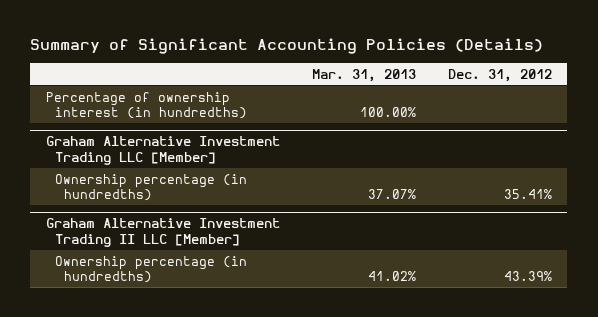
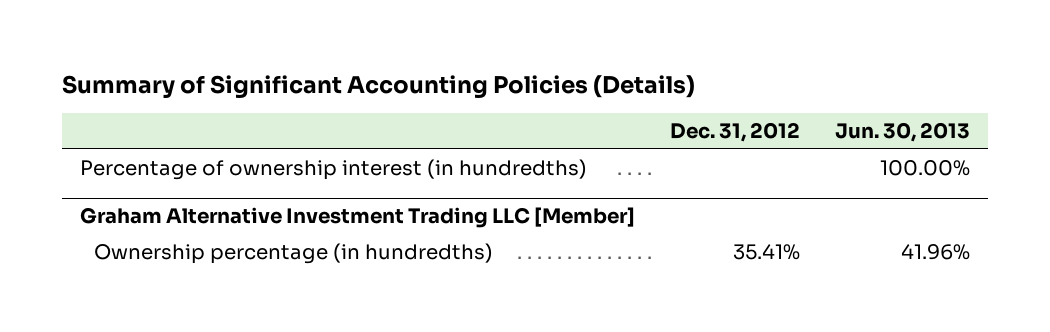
- | Mar. 31, 2013 | Dec. 31, 2012
+ | Dec. 31, 2012 | Jun. 30, 2013
- Graham Alternative Investment Trading II LLC [Member]
- Ownership percentage (in hundredths) | 41.02% | 43.39%

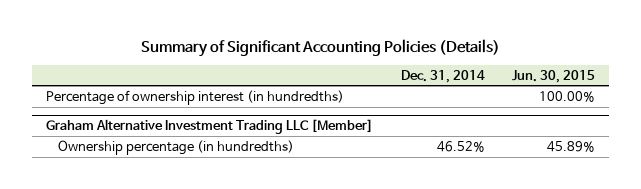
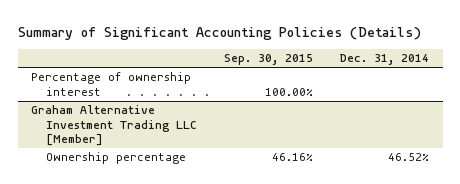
- | Dec. 31, 2014 | Jun. 30, 2015
+ | Sep. 30, 2015 | Dec. 31, 2014
- Percentage of ownership interest (in hundredths) | | 100.00%
+ Percentage of ownership interest | 100.00% |
@ Graham Alternative Investment Trading LLC [Member]
- Ownership percentage (in hundredths) | 46.52% | 45.89%
+ Ownership percentage | 46.16% | 46.52%

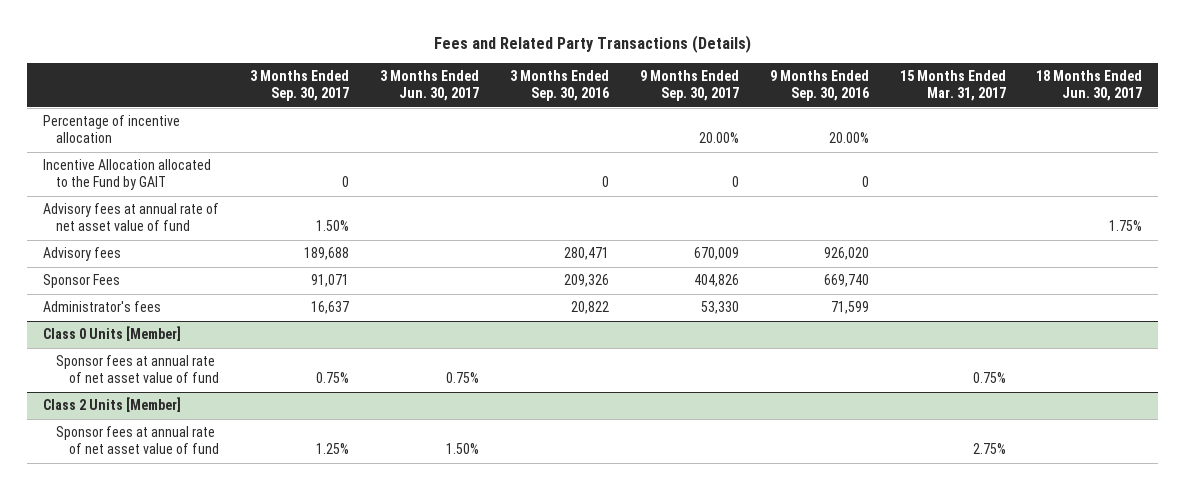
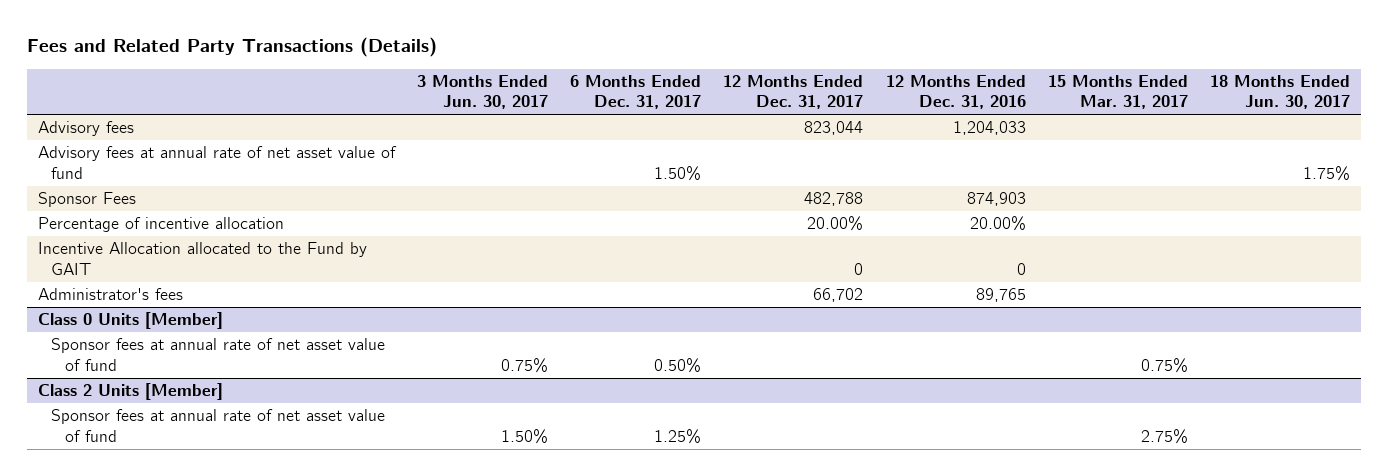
- | 3 Months Ended Sep. 30, 2017 | 3 Months Ended Jun. 30, 2017 | 3 Months Ended Sep. 30, 2016 | 9 Months Ended Sep. 30, 2017 | 9 Months Ended Sep. 30, 2016 | 15 Months Ended Mar. 31, 2017 | 18 Months Ended Jun. 30, 2017
+ | 3 Months Ended Jun. 30, 2017 | 6 Months Ended Dec. 31, 2017 | 12 Months Ended Dec. 31, 2017 | 12 Months Ended Dec. 31, 2016 | 15 Months Ended Mar. 31, 2017 | 18 Months Ended Jun. 30, 2017
moved down: Advisory fees at annual rate of net asset value of fund | | 1.50% | | | | 1.75%
moved down: Percentage of incentive allocation | | | 20.00% | 20.00% | |
moved down: Incentive Allocation allocated to the Fund by GAIT | | | 0 | 0 | |

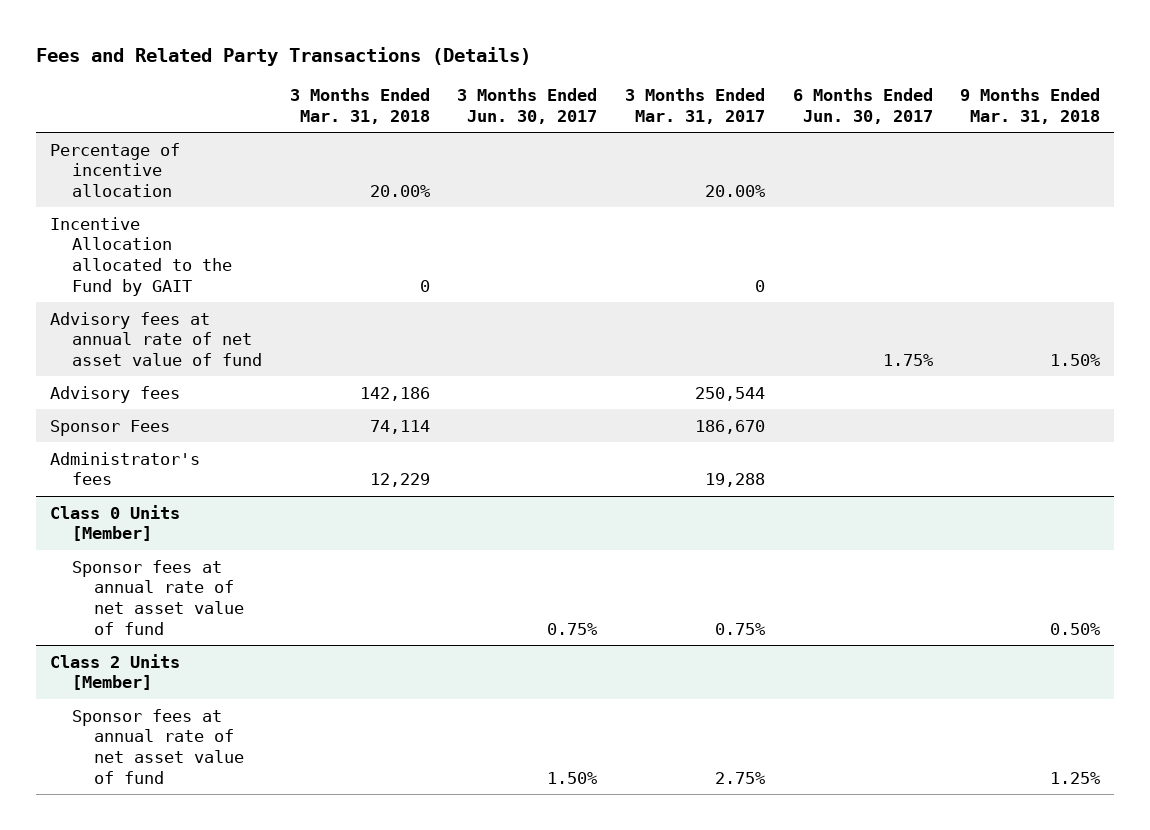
- | 3 Months Ended Jun. 30, 2017 | 6 Months Ended Dec. 31, 2017 | 12 Months Ended Dec. 31, 2017 | 12 Months Ended Dec. 31, 2016 | 15 Months Ended Mar. 31, 2017 | 18 Months Ended Jun. 30, 2017
+ | 3 Months Ended Mar. 31, 2018 | 3 Months Ended Jun. 30, 2017 | 3 Months Ended Mar. 31, 2017 | 6 Months Ended Jun. 30, 2017 | 9 Months Ended Mar. 31, 2018
moved down: Advisory fees at annual rate of net asset value of fund | | | | 1.75% | 1.50%
moved down: Advisory fees | 142,186 | | 250,544 | |
moved down: Sponsor Fees | 74,114 | | 186,670 | |

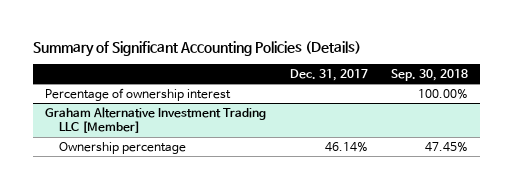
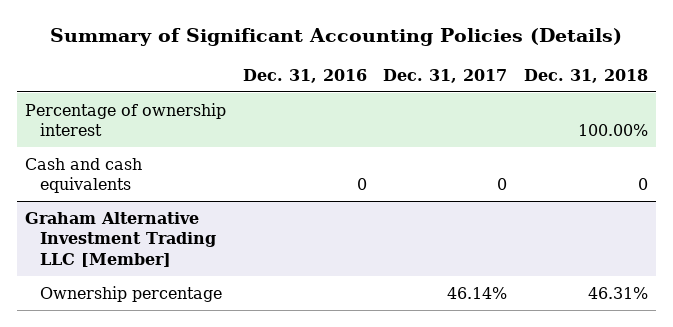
- | Dec. 31, 2017 | Sep. 30, 2018
+ | Dec. 31, 2016 | Dec. 31, 2017 | Dec. 31, 2018
+ Cash and cash equivalents | 0 | 0 | 0

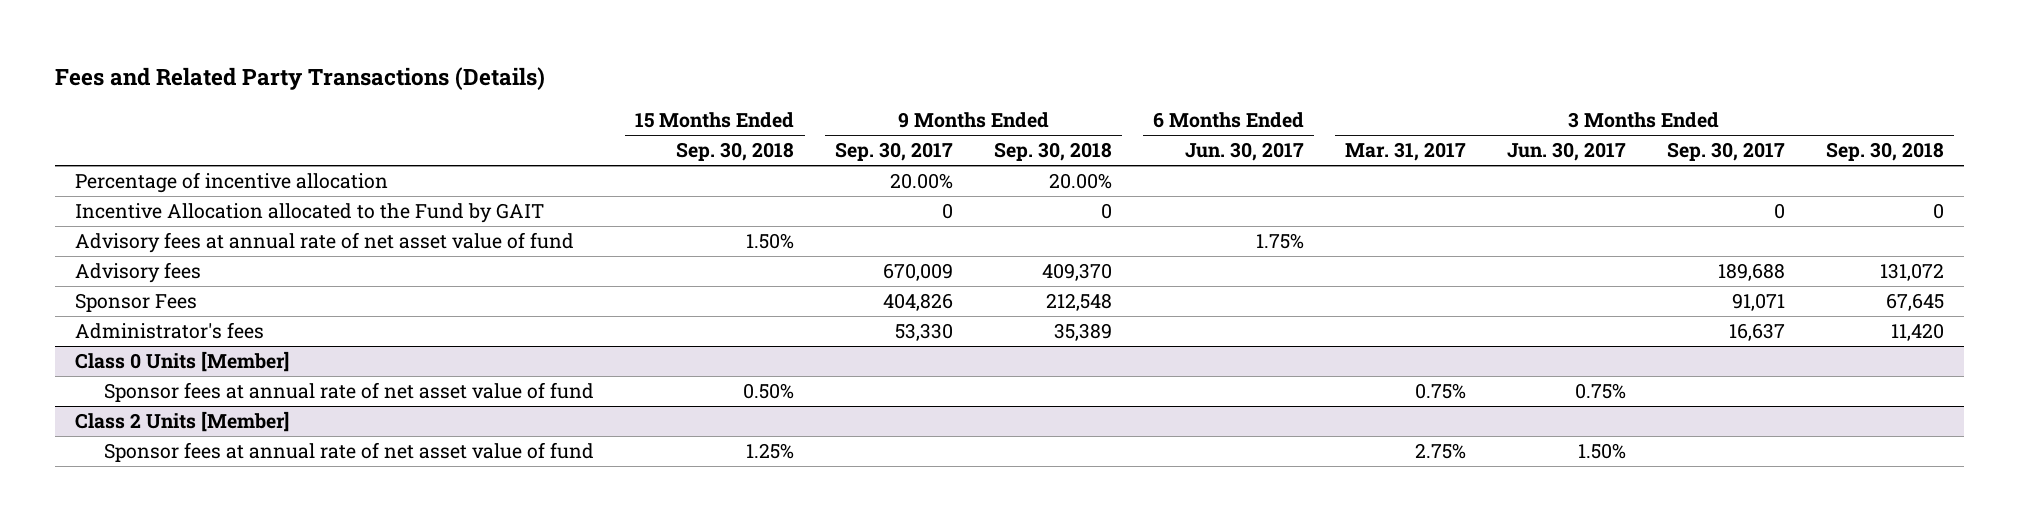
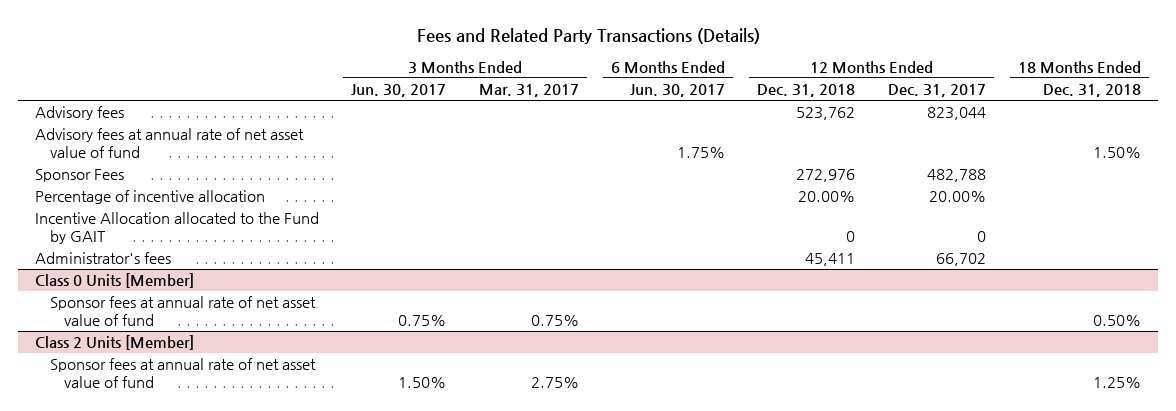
- | 15 Months Ended Sep. 30, 2018 | 9 Months Ended Sep. 30, 2017 | 9 Months Ended Sep. 30, 2018 | 6 Months Ended Jun. 30, 2017 | 3 Months Ended Mar. 31, 2017 | 3 Months Ended Jun. 30, 2017 | 3 Months Ended Sep. 30, 2017 | 3 Months Ended Sep. 30, 2018
+ | 3 Months Ended Jun. 30, 2017 | 3 Months Ended Mar. 31, 2017 | 6 Months Ended Jun. 30, 2017 | 12 Months Ended Dec. 31, 2018 | 12 Months Ended Dec. 31, 2017 | 18 Months Ended Dec. 31, 2018
moved down: Advisory fees at annual rate of net asset value of fund | | | 1.75% | | | 1.50%
moved down: Percentage of incentive allocation | | | | 20.00% | 20.00% |
moved down: Incentive Allocation allocated to the Fund by GAIT | | | | 0 | 0 |

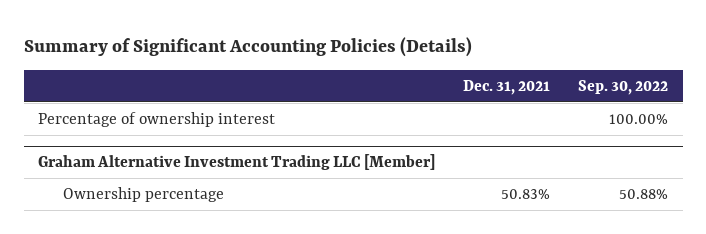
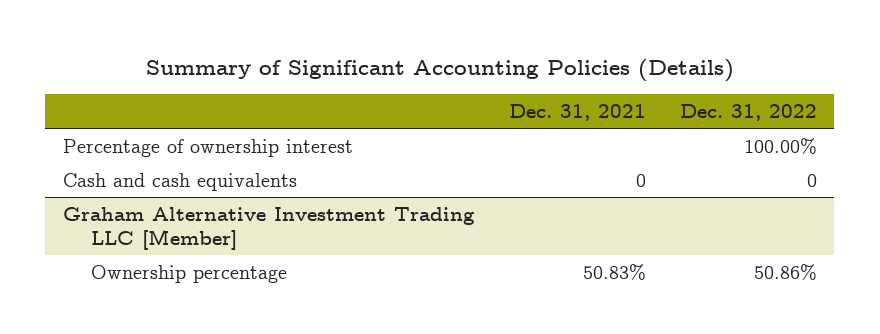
- | Dec. 31, 2021 | Sep. 30, 2022
+ | Dec. 31, 2021 | Dec. 31, 2022
+ Cash and cash equivalents | 0 | 0

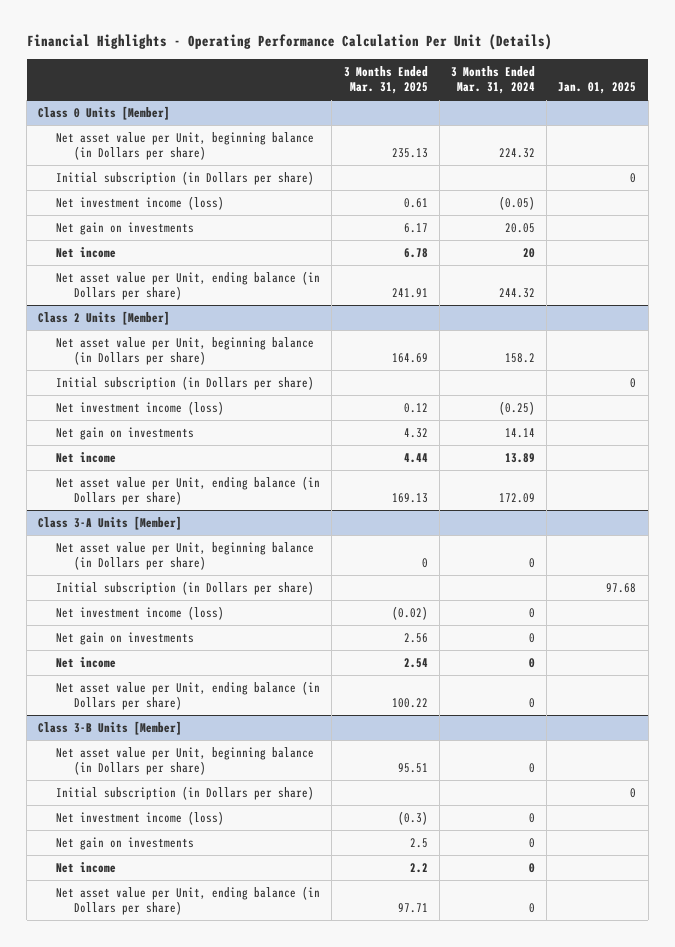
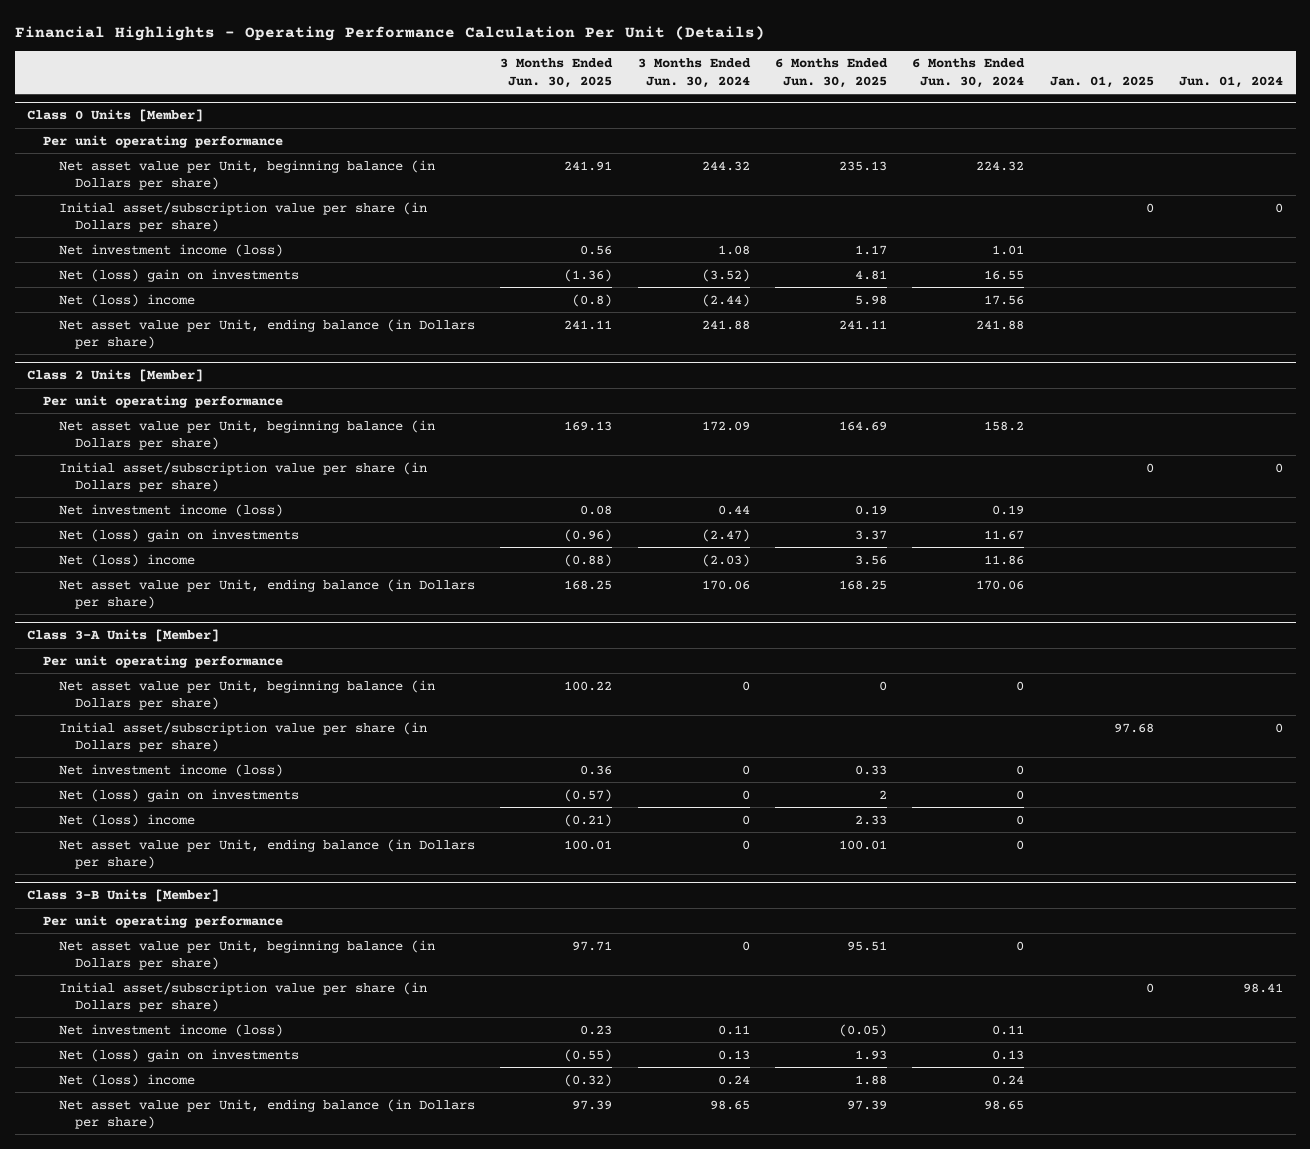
- | 3 Months Ended Mar. 31, 2025 | 3 Months Ended Mar. 31, 2024 | Jan. 01, 2025
+ | 3 Months Ended Jun. 30, 2025 | 3 Months Ended Jun. 30, 2024 | 6 Months Ended Jun. 30, 2025 | 6 Months Ended Jun. 30, 2024 | Jan. 01, 2025 | Jun. 01, 2024
@ Class 0 Units [Member]
+ Per unit operating performance
- Initial subscription (in Dollars per share) | | | 0
+ Initial asset/subscription value per share (in Dollars per share) | | | | | 0 | 0
- Net gain on investments | 6.17 | 20.05 |
- Net income | 6.78 | 20 |
+ Net (loss) gain on investments | (1.36) | (3.52) | 4.81 | 16.55 | |
+ Net (loss) income | (0.8) | (2.44) | 5.98 | 17.56 | |
@ Class 2 Units [Member]
+ Per unit operating performance
- Initial subscription (in Dollars per share) | | | 0
+ Initial asset/subscription value per share (in Dollars per share) | | | | | 0 | 0
- Net gain on investments | 4.32 | 14.14 |
- Net income | 4.44 | 13.89 |
+ Net (loss) gain on investments | (0.96) | (2.47) | 3.37 | 11.67 | |
+ Net (loss) income | (0.88) | (2.03) | 3.56 | 11.86 | |
@ Class 3-A Units [Member]
+ Per unit operating performance
- Initial subscription (in Dollars per share) | | | 97.68
+ Initial asset/subscription value per share (in Dollars per share) | | | | | 97.68 | 0
- Net gain on investments | 2.56 | 0 |
- Net income | 2.54 | 0 |
+ Net (loss) gain on investments | (0.57) | 0 | 2 | 0 | |
+ Net (loss) income | (0.21) | 0 | 2.33 | 0 | |
@ Class 3-B Units [Member]
+ Per unit operating performance
- Initial subscription (in Dollars per share) | | | 0
+ Initial asset/subscription value per share (in Dollars per share) | | | | | 0 | 98.41
- Net gain on investments | 2.5 | 0 |
- Net income | 2.2 | 0 |
+ Net (loss) gain on investments | (0.55) | 0.13 | 1.93 | 0.13 | |
+ Net (loss) income | (0.32) | 0.24 | 1.88 | 0.24 | |

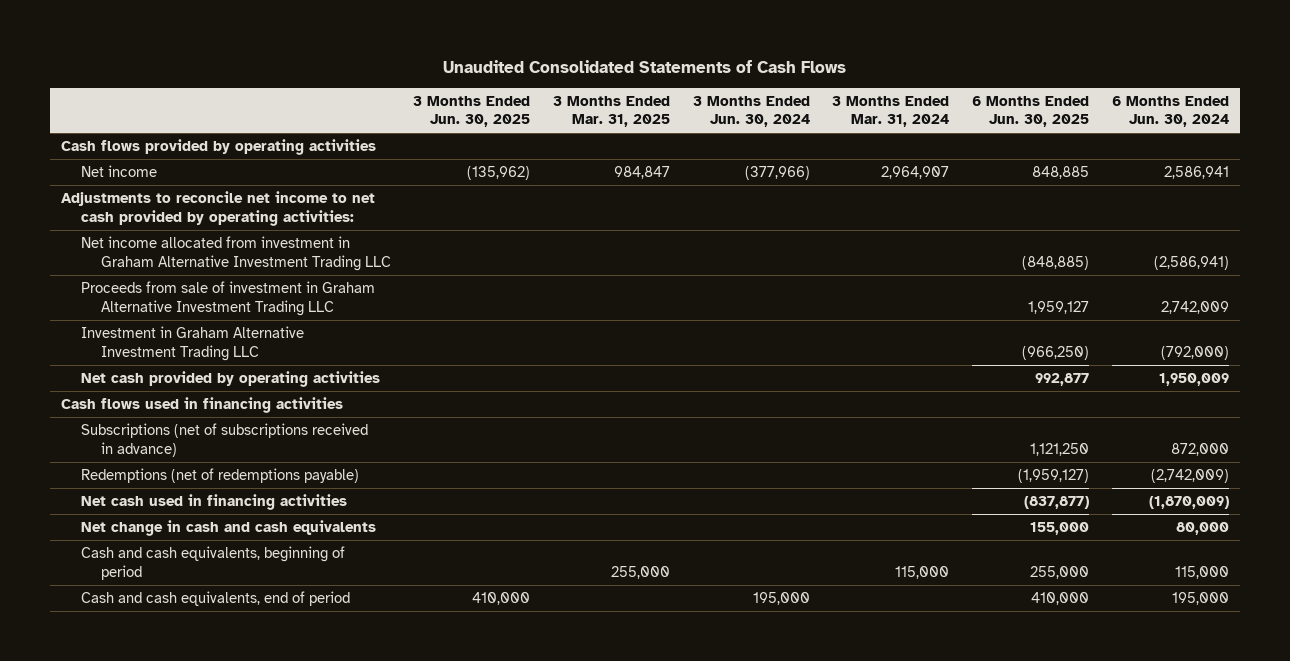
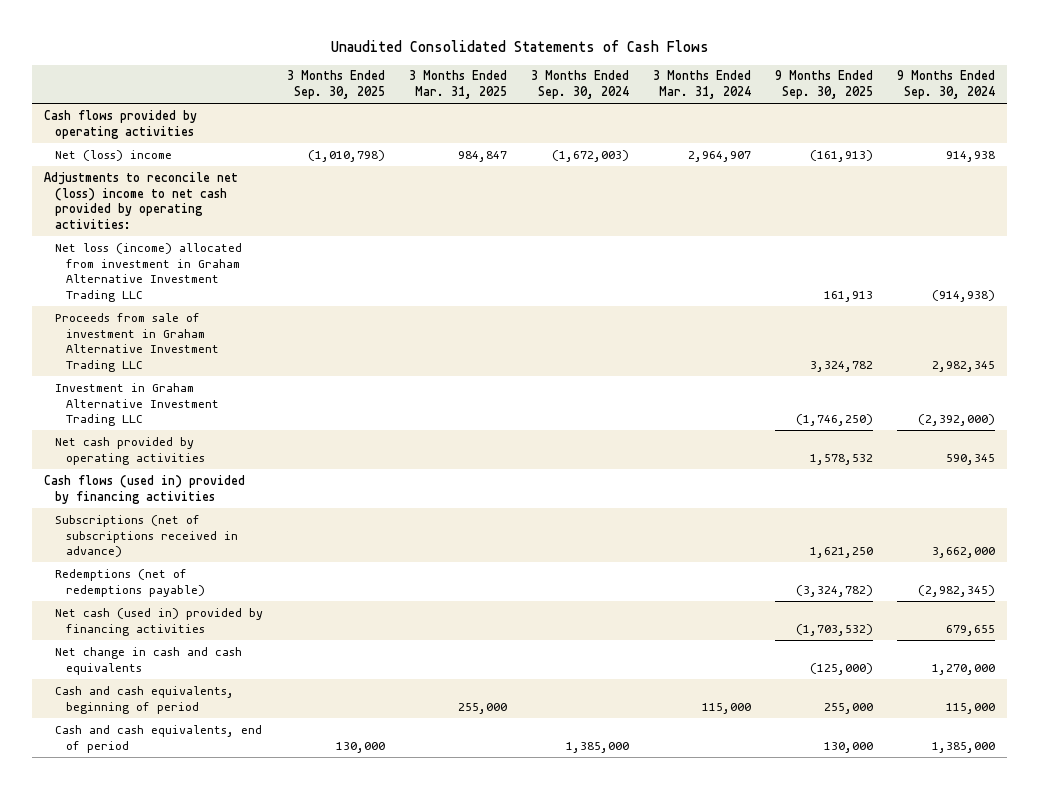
- | 3 Months Ended Jun. 30, 2025 | 3 Months Ended Mar. 31, 2025 | 3 Months Ended Jun. 30, 2024 | 3 Months Ended Mar. 31, 2024 | 6 Months Ended Jun. 30, 2025 | 6 Months Ended Jun. 30, 2024
+ | 3 Months Ended Sep. 30, 2025 | 3 Months Ended Mar. 31, 2025 | 3 Months Ended Sep. 30, 2024 | 3 Months Ended Mar. 31, 2024 | 9 Months Ended Sep. 30, 2025 | 9 Months Ended Sep. 30, 2024
- Net income | (135,962) | 984,847 | (377,966) | 2,964,907 | 848,885 | 2,586,941
- Adjustments to reconcile net income to net cash provided by operating activities:
- Net income allocated from investment in Graham Alternative Investment Trading LLC | | | | | (848,885) | (2,586,941)
+ Net (loss) income | (1,010,798) | 984,847 | (1,672,003) | 2,964,907 | (161,913) | 914,938
+ Adjustments to reconcile net (loss) income to net cash provided by operating activities:
+ Net loss (income) allocated from investment in Graham Alternative Investment Trading LLC | | | | | 161,913 | (914,938)
- Cash flows used in financing activities
+ Cash flows (used in) provided by financing activities
- Net cash used in financing activities | | | | | (837,877) | (1,870,009)
+ Net cash (used in) provided by financing activities | | | | | (1,703,532) | 679,655

